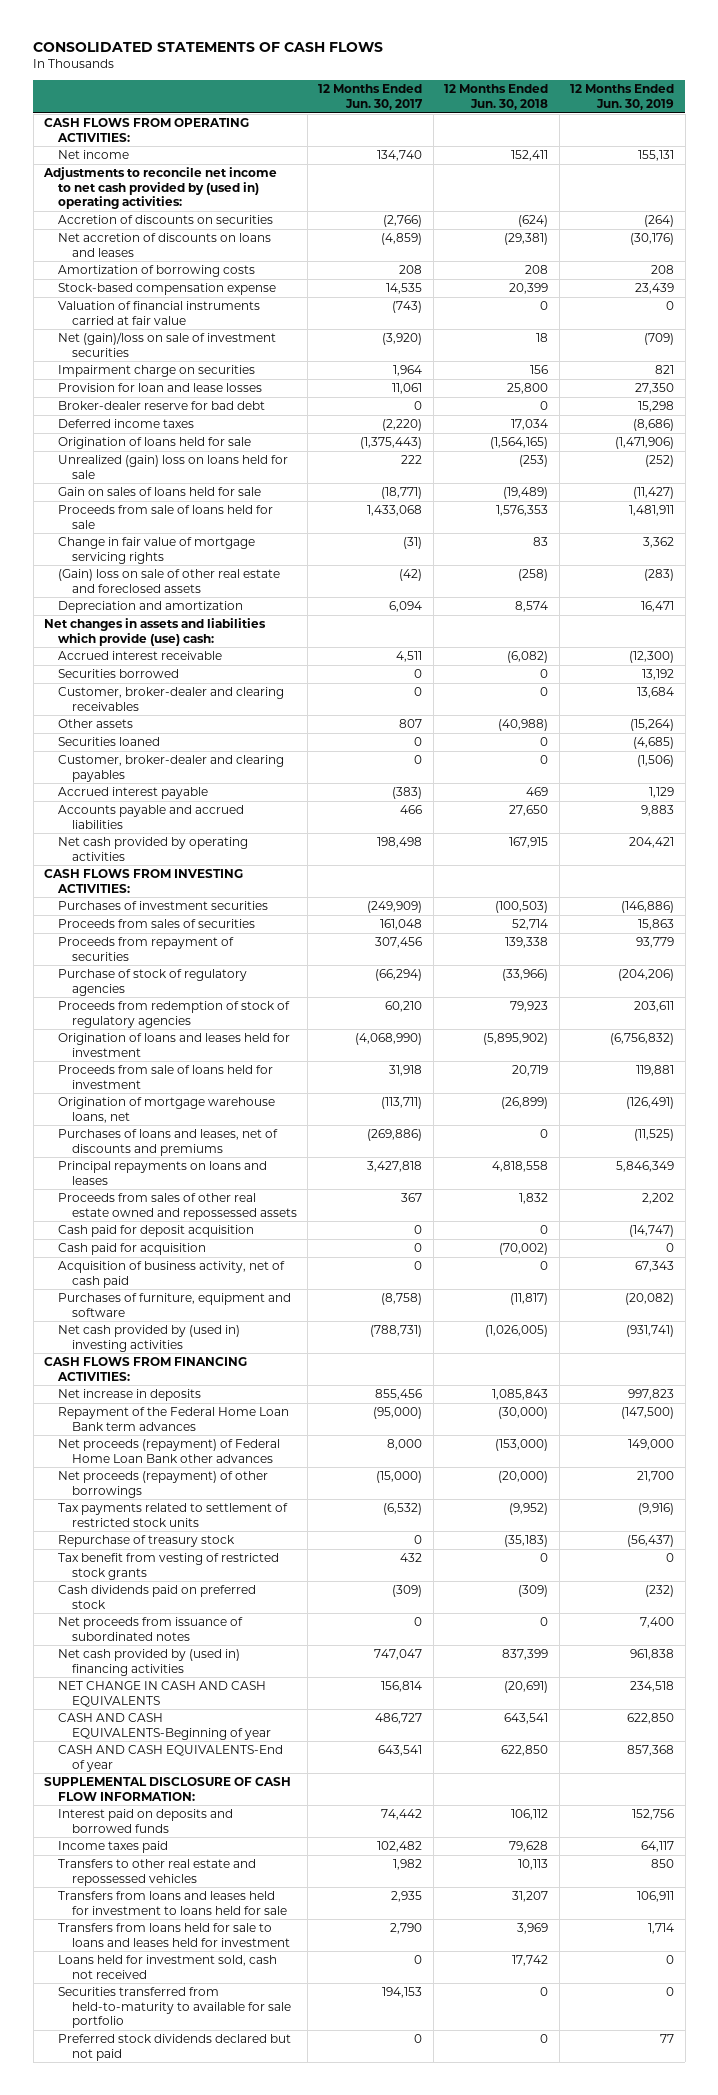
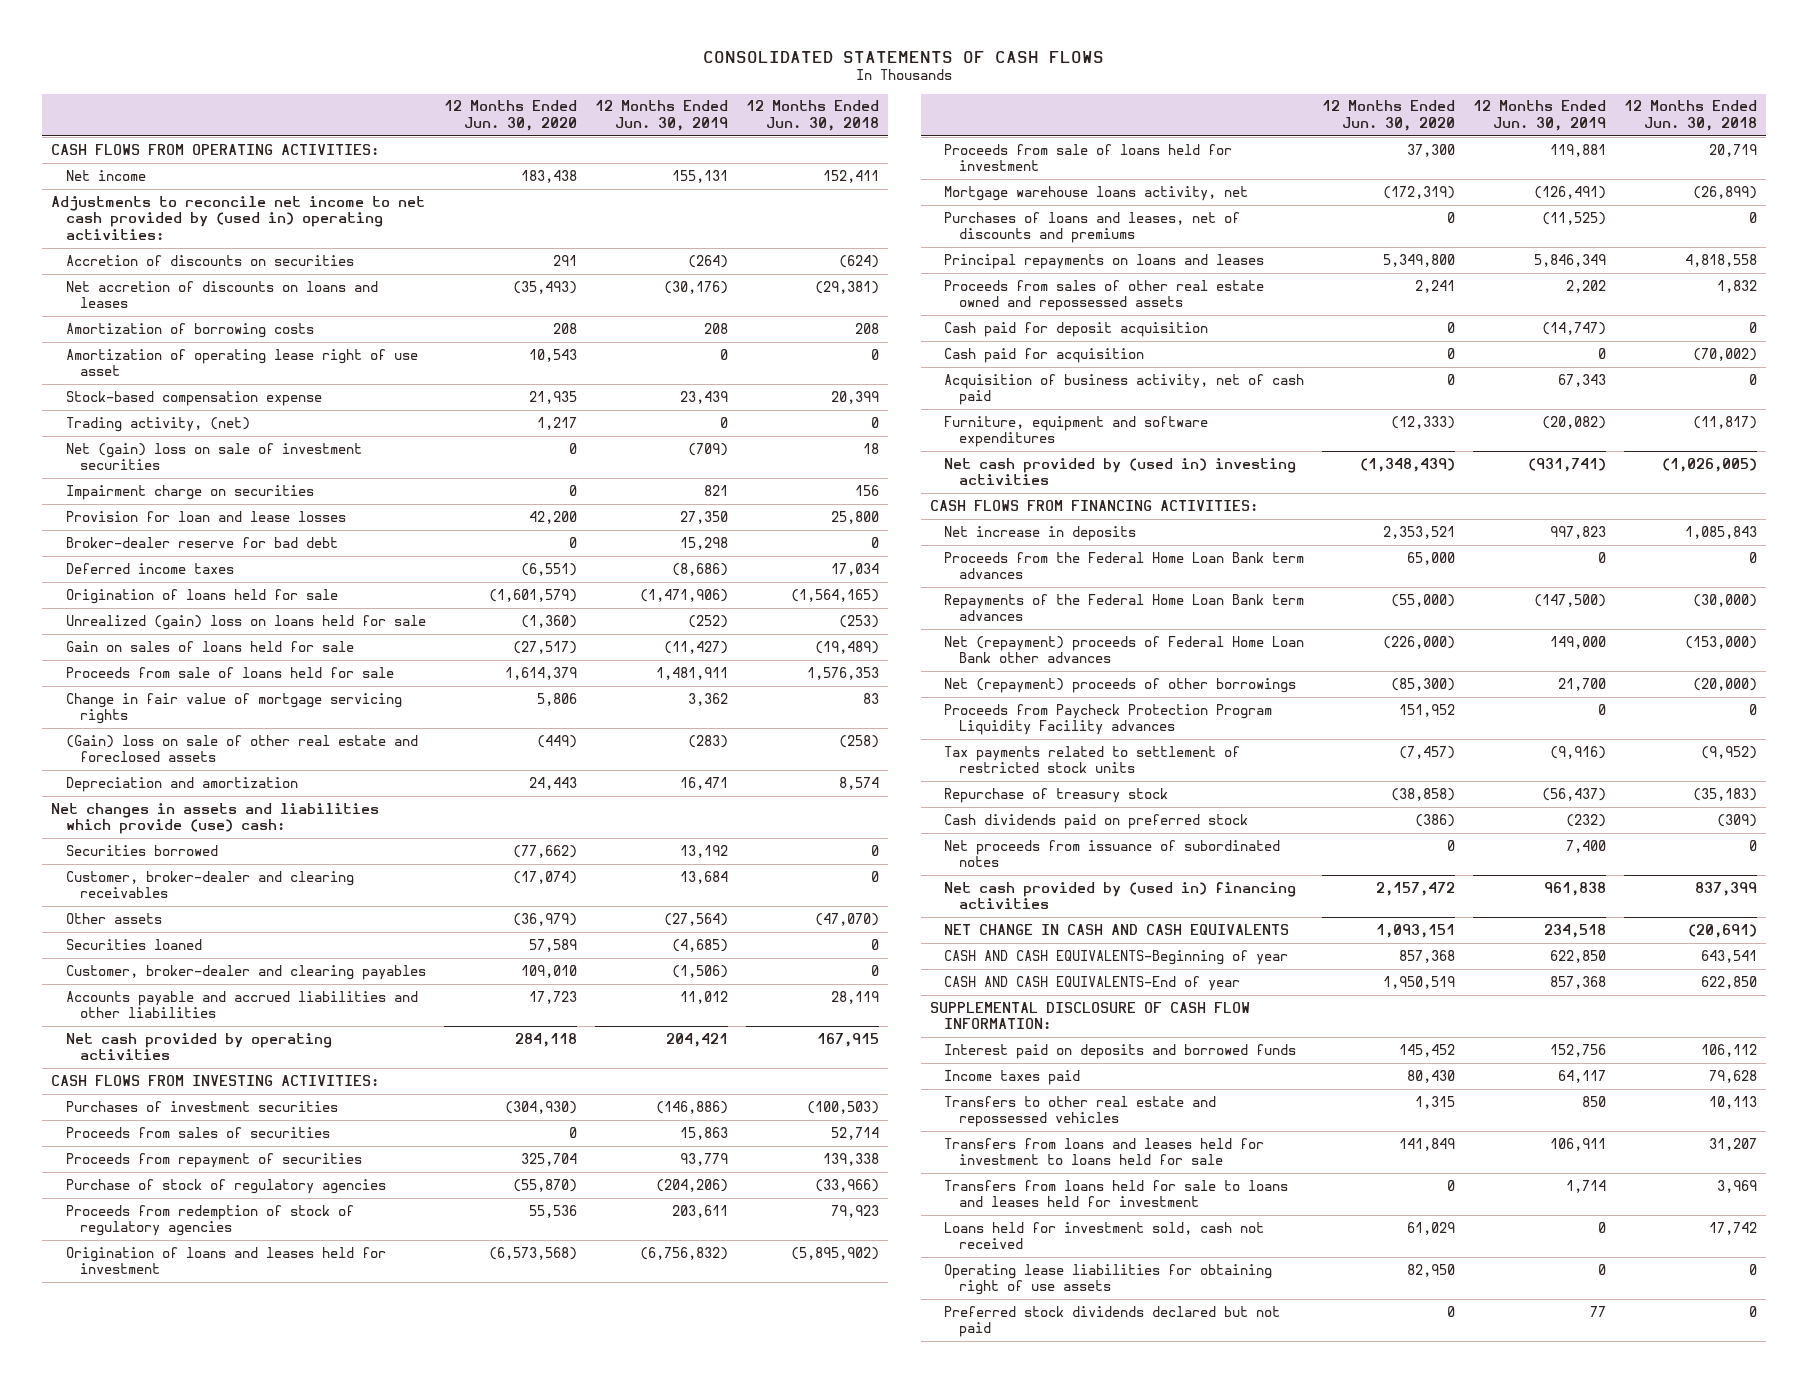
- | 12 Months Ended Jun. 30, 2017 | 12 Months Ended Jun. 30, 2018 | 12 Months Ended Jun. 30, 2019
+ | 12 Months Ended Jun. 30, 2020 | 12 Months Ended Jun. 30, 2019 | 12 Months Ended Jun. 30, 2018
+ Amortization of operating lease right of use asset | 10,543 | 0 | 0
- Valuation of financial instruments carried at fair value | (743) | 0 | 0
- Net (gain)/loss on sale of investment securities | (3,920) | 18 | (709)
+ Trading activity, (net) | 1,217 | 0 | 0
+ Net (gain) loss on sale of investment securities | 0 | (709) | 18
- Accrued interest receivable | 4,511 | (6,082) | (12,300)
- Other assets | 807 | (40,988) | (15,264)
+ Other assets | (36,979) | (27,564) | (47,070)
- Accrued interest payable | (383) | 469 | 1,129
- Accounts payable and accrued liabilities | 466 | 27,650 | 9,883
+ Accounts payable and accrued liabilities and other liabilities | 17,723 | 11,012 | 28,119
- Origination of mortgage warehouse loans, net | (113,711) | (26,899) | (126,491)
+ Mortgage warehouse loans activity, net | (172,319) | (126,491) | (26,899)
- Purchases of furniture, equipment and software | (8,758) | (11,817) | (20,082)
+ Furniture, equipment and software expenditures | (12,333) | (20,082) | (11,817)
- Repayment of the Federal Home Loan Bank term advances | (95,000) | (30,000) | (147,500)
- Net proceeds (repayment) of Federal Home Loan Bank other advances | 8,000 | (153,000) | 149,000
- Net proceeds (repayment) of other borrowings | (15,000) | (20,000) | 21,700
+ Proceeds from the Federal Home Loan Bank term advances | 65,000 | 0 | 0
+ Repayments of the Federal Home Loan Bank term advances | (55,000) | (147,500) | (30,000)
+ Net (repayment) proceeds of Federal Home Loan Bank other advances | (226,000) | 149,000 | (153,000)
+ Net (repayment) proceeds of other borrowings | (85,300) | 21,700 | (20,000)
+ Proceeds from Paycheck Protection Program Liquidity Facility advances | 151,952 | 0 | 0
- Tax benefit from vesting of restricted stock grants | 432 | 0 | 0
- Securities transferred from held-to-maturity to available for sale portfolio | 194,153 | 0 | 0
+ Operating lease liabilities for obtaining right of use assets | 82,950 | 0 | 0

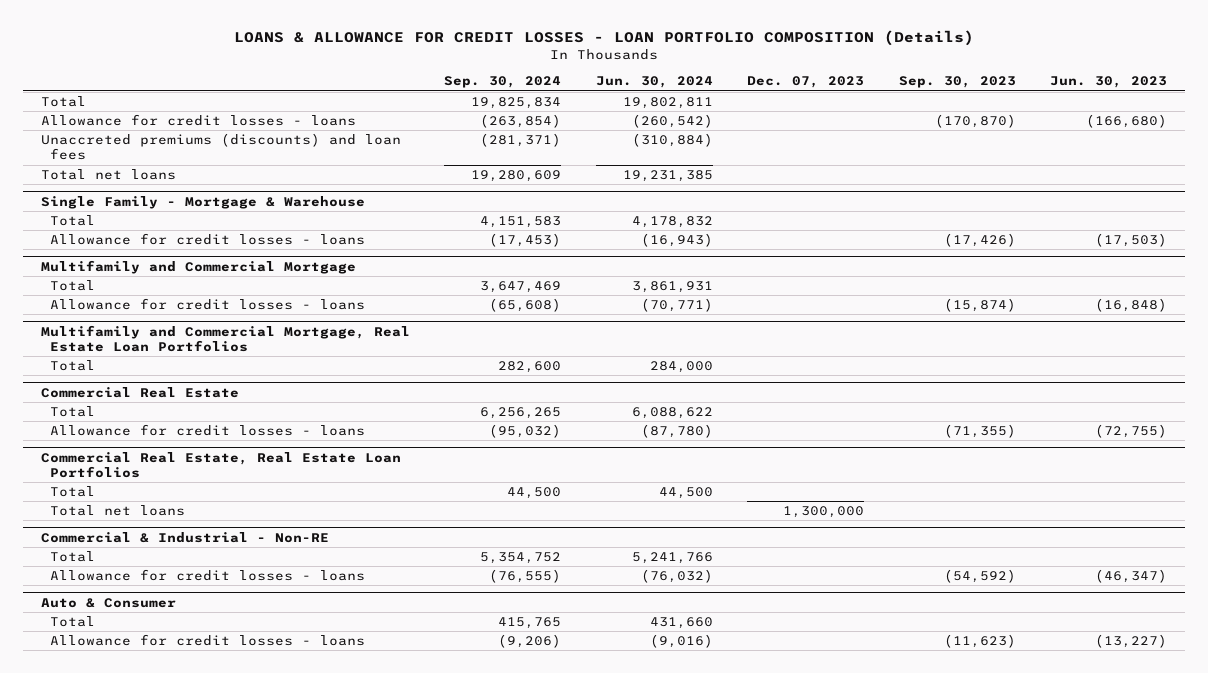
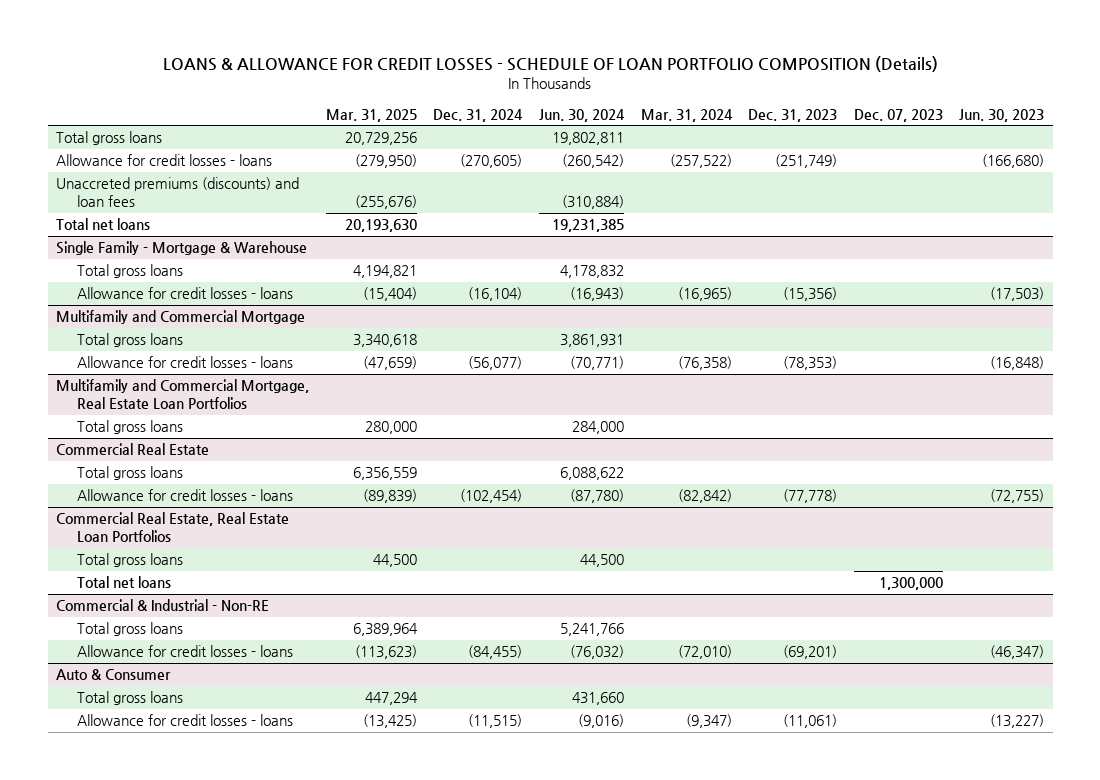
- LOANS & ALLOWANCE FOR CREDIT LOSSES - LOAN PORTFOLIO COMPOSITION (Details)
+ LOANS & ALLOWANCE FOR CREDIT LOSSES - SCHEDULE OF LOAN PORTFOLIO COMPOSITION (Details)
- | Sep. 30, 2024 | Jun. 30, 2024 | Dec. 07, 2023 | Sep. 30, 2023 | Jun. 30, 2023
+ | Mar. 31, 2025 | Dec. 31, 2024 | Jun. 30, 2024 | Mar. 31, 2024 | Dec. 31, 2023 | Dec. 07, 2023 | Jun. 30, 2023
- Total | 19,825,834 | 19,802,811 | | |
+ Total gross loans | 20,729,256 | | 19,802,811 | | | |
@ Single Family - Mortgage & Warehouse
- Total | 4,151,583 | 4,178,832 | | |
+ Total gross loans | 4,194,821 | | 4,178,832 | | | |
@ Multifamily and Commercial Mortgage
- Total | 3,647,469 | 3,861,931 | | |
+ Total gross loans | 3,340,618 | | 3,861,931 | | | |
@ Multifamily and Commercial Mortgage, Real Estate Loan Portfolios
- Total | 282,600 | 284,000 | | |
+ Total gross loans | 280,000 | | 284,000 | | | |
@ Commercial Real Estate
- Total | 6,256,265 | 6,088,622 | | |
+ Total gross loans | 6,356,559 | | 6,088,622 | | | |
@ Commercial Real Estate, Real Estate Loan Portfolios
- Total | 44,500 | 44,500 | | |
+ Total gross loans | 44,500 | | 44,500 | | | |
@ Commercial & Industrial - Non-RE
- Total | 5,354,752 | 5,241,766 | | |
+ Total gross loans | 6,389,964 | | 5,241,766 | | | |
@ Auto & Consumer
- Total | 415,765 | 431,660 | | |
+ Total gross loans | 447,294 | | 431,660 | | | |

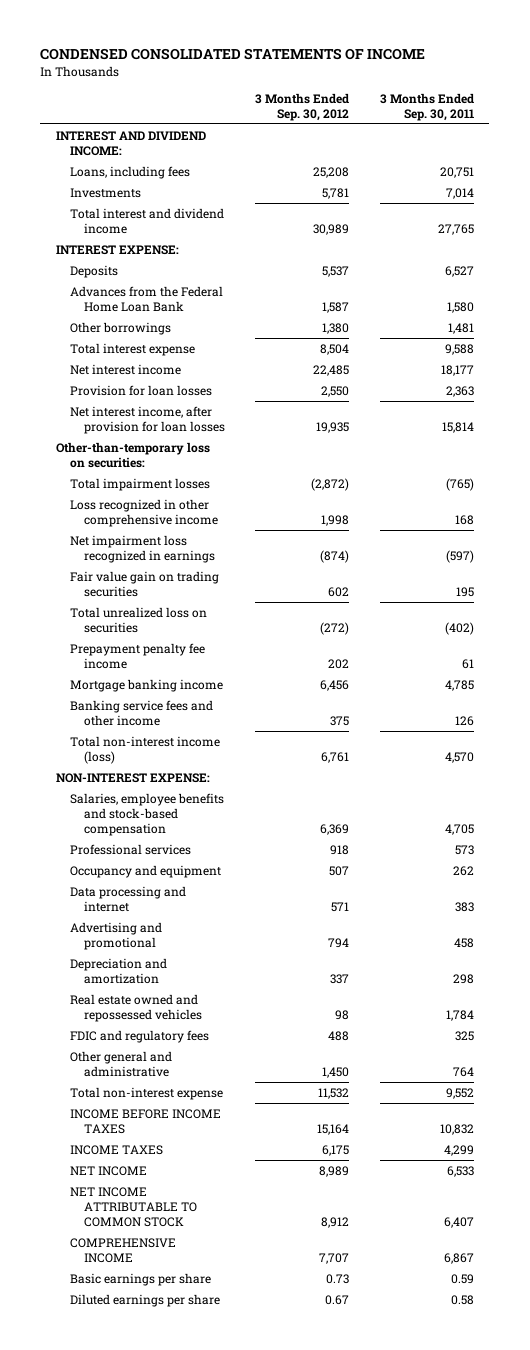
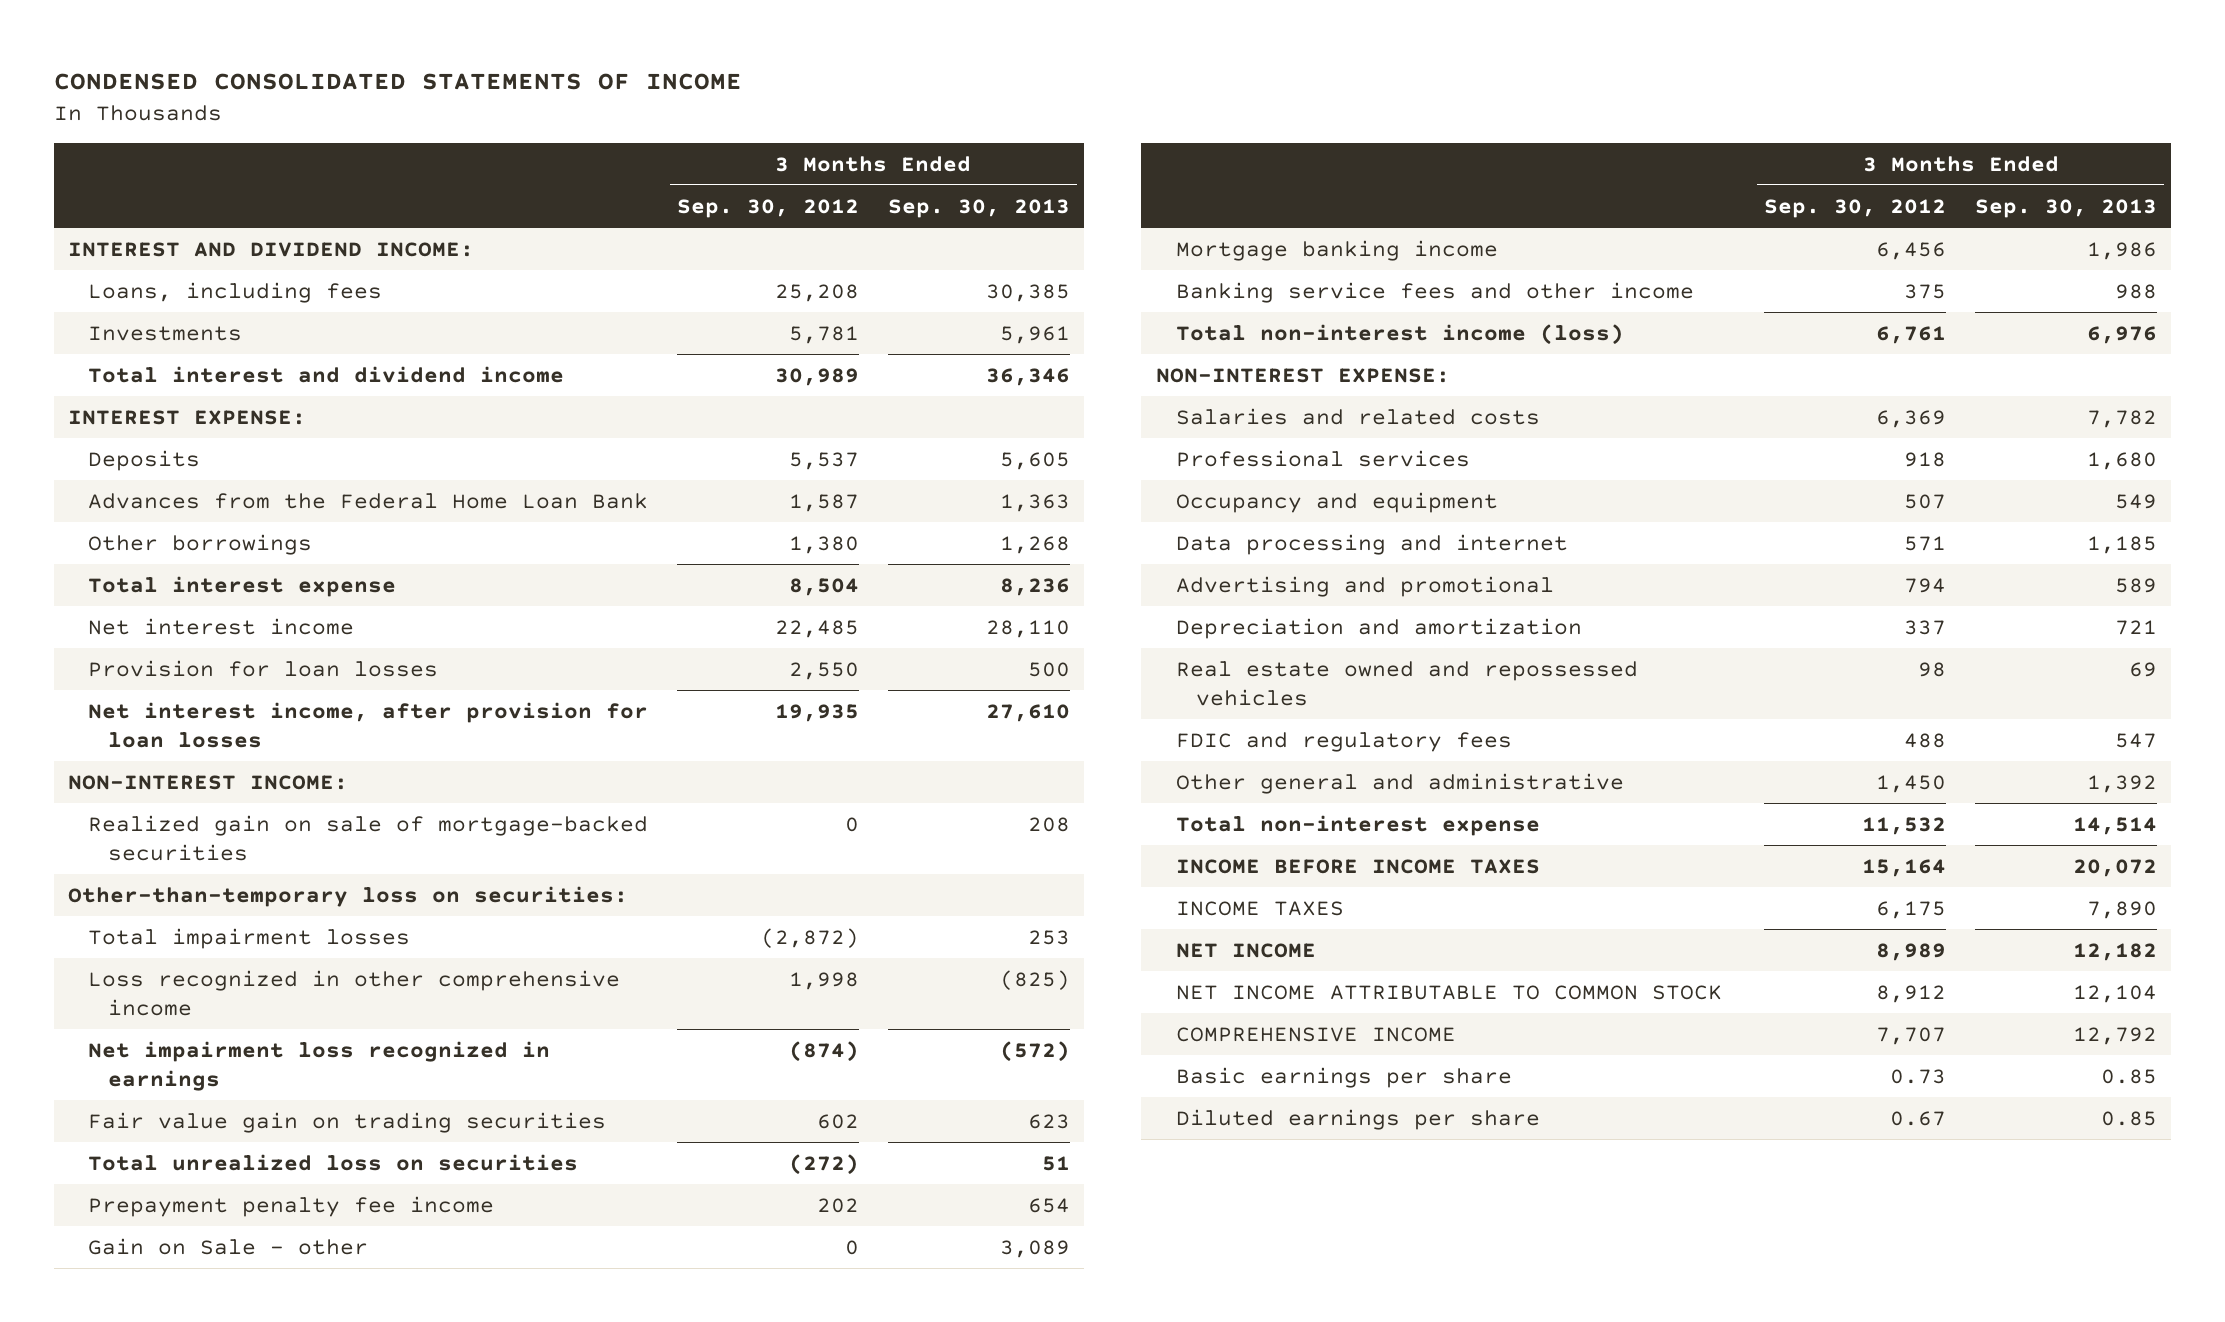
- | 3 Months Ended Sep. 30, 2012 | 3 Months Ended Sep. 30, 2011
+ | 3 Months Ended Sep. 30, 2012 | 3 Months Ended Sep. 30, 2013
+ NON-INTEREST INCOME:
+ Realized gain on sale of mortgage-backed securities | 0 | 208
+ Gain on Sale - other | 0 | 3,089
- Salaries, employee benefits and stock-based compensation | 6,369 | 4,705
+ Salaries and related costs | 6,369 | 7,782

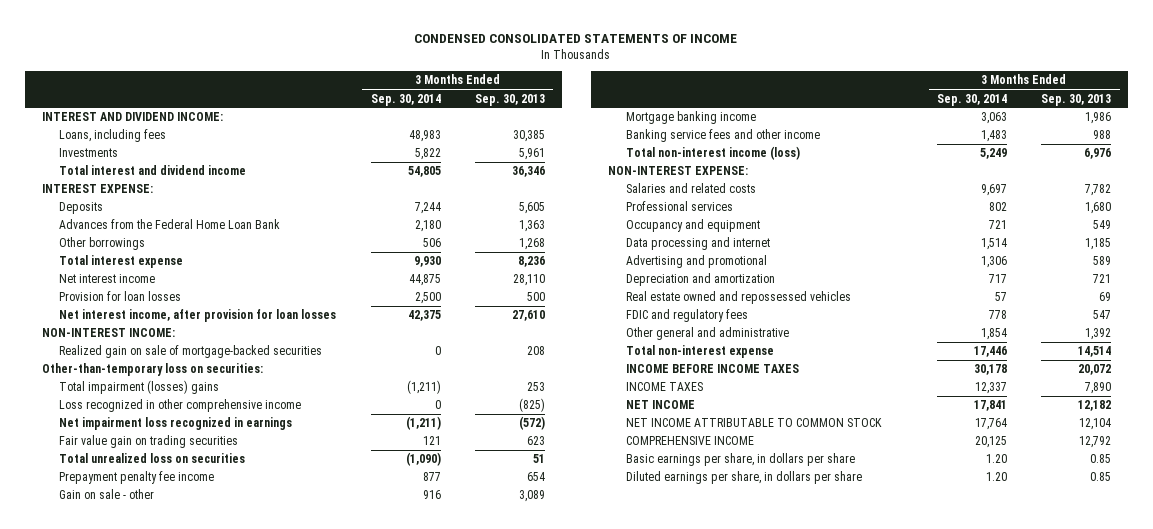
- | 3 Months Ended Sep. 30, 2012 | 3 Months Ended Sep. 30, 2013
+ | 3 Months Ended Sep. 30, 2014 | 3 Months Ended Sep. 30, 2013
- Total impairment losses | (2,872) | 253
+ Total impairment (losses) gains | (1,211) | 253
- Gain on Sale - other | 0 | 3,089
+ Gain on sale - other | 916 | 3,089
- Basic earnings per share | 0.73 | 0.85
- Diluted earnings per share | 0.67 | 0.85
+ Basic earnings per share, in dollars per share | 1.20 | 0.85
+ Diluted earnings per share, in dollars per share | 1.20 | 0.85

